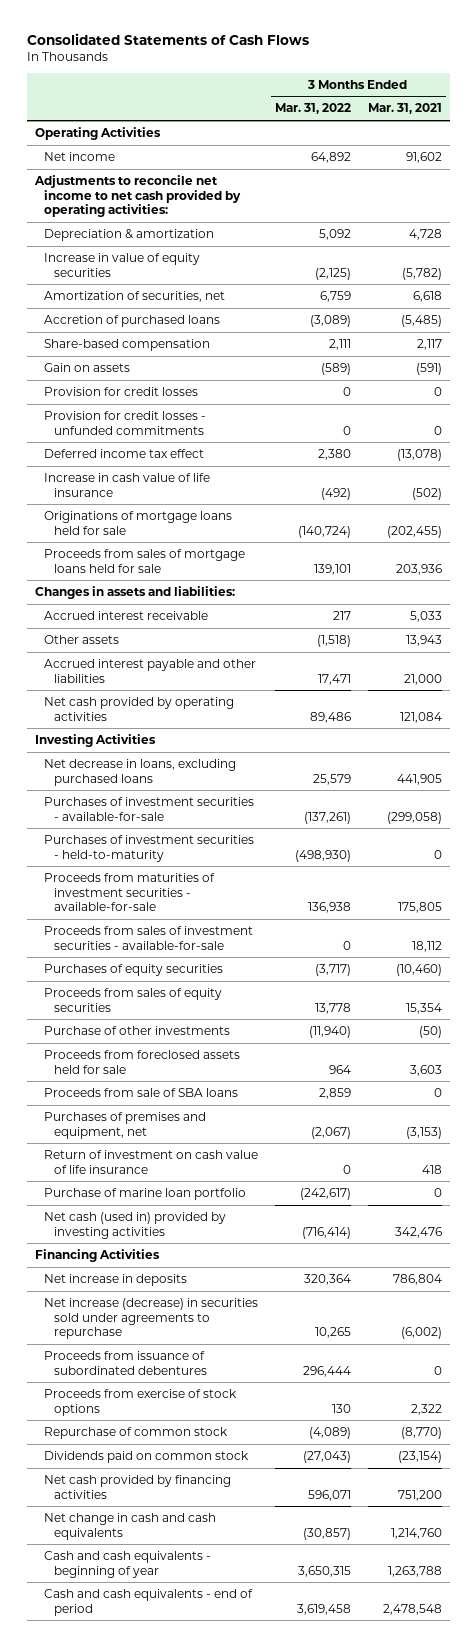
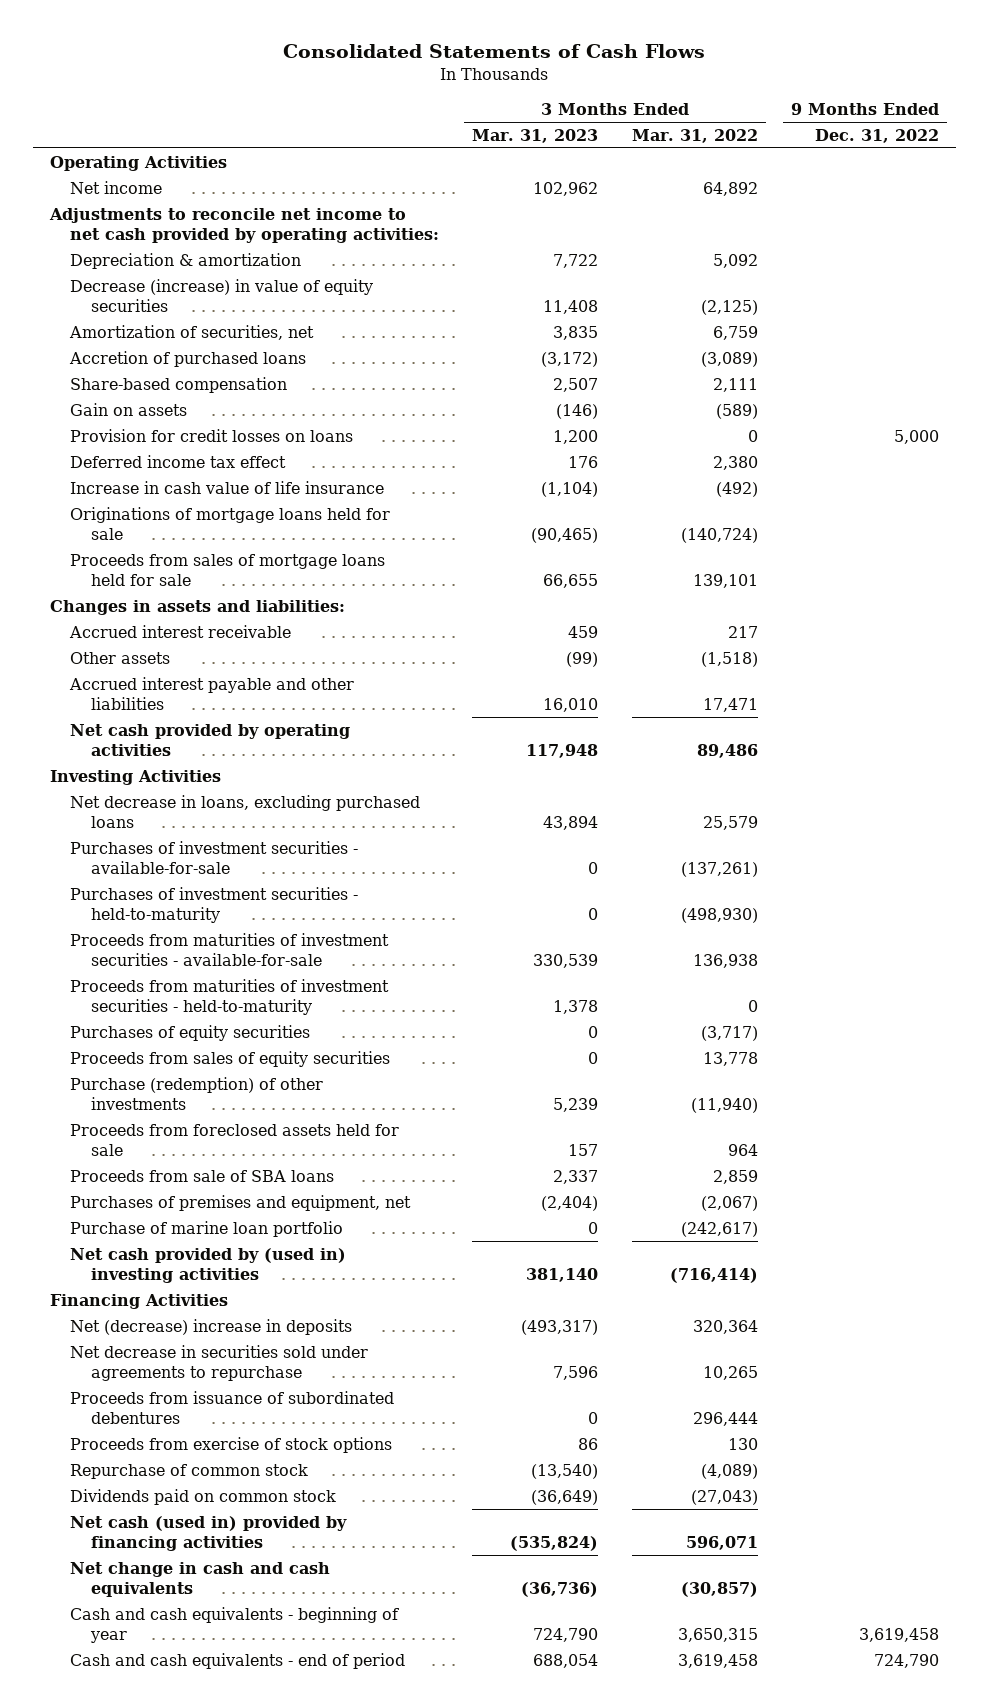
- | 3 Months Ended Mar. 31, 2022 | 3 Months Ended Mar. 31, 2021
+ | 3 Months Ended Mar. 31, 2023 | 3 Months Ended Mar. 31, 2022 | 9 Months Ended Dec. 31, 2022
- Increase in value of equity securities | (2,125) | (5,782)
+ Decrease (increase) in value of equity securities | 11,408 | (2,125) |
- Provision for credit losses | 0 | 0
- Provision for credit losses - unfunded commitments | 0 | 0
+ Provision for credit losses on loans | 1,200 | 0 | 5,000
- Proceeds from sales of investment securities - available-for-sale | 0 | 18,112
+ Proceeds from maturities of investment securities - held-to-maturity | 1,378 | 0 |
- Purchase of other investments | (11,940) | (50)
+ Purchase (redemption) of other investments | 5,239 | (11,940) |
- Return of investment on cash value of life insurance | 0 | 418
- Net cash (used in) provided by investing activities | (716,414) | 342,476
+ Net cash provided by (used in) investing activities | 381,140 | (716,414) |
- Net increase in deposits | 320,364 | 786,804
- Net increase (decrease) in securities sold under agreements to repurchase | 10,265 | (6,002)
+ Net (decrease) increase in deposits | (493,317) | 320,364 |
+ Net decrease in securities sold under agreements to repurchase | 7,596 | 10,265 |
- Net cash provided by financing activities | 596,071 | 751,200
+ Net cash (used in) provided by financing activities | (535,824) | 596,071 |

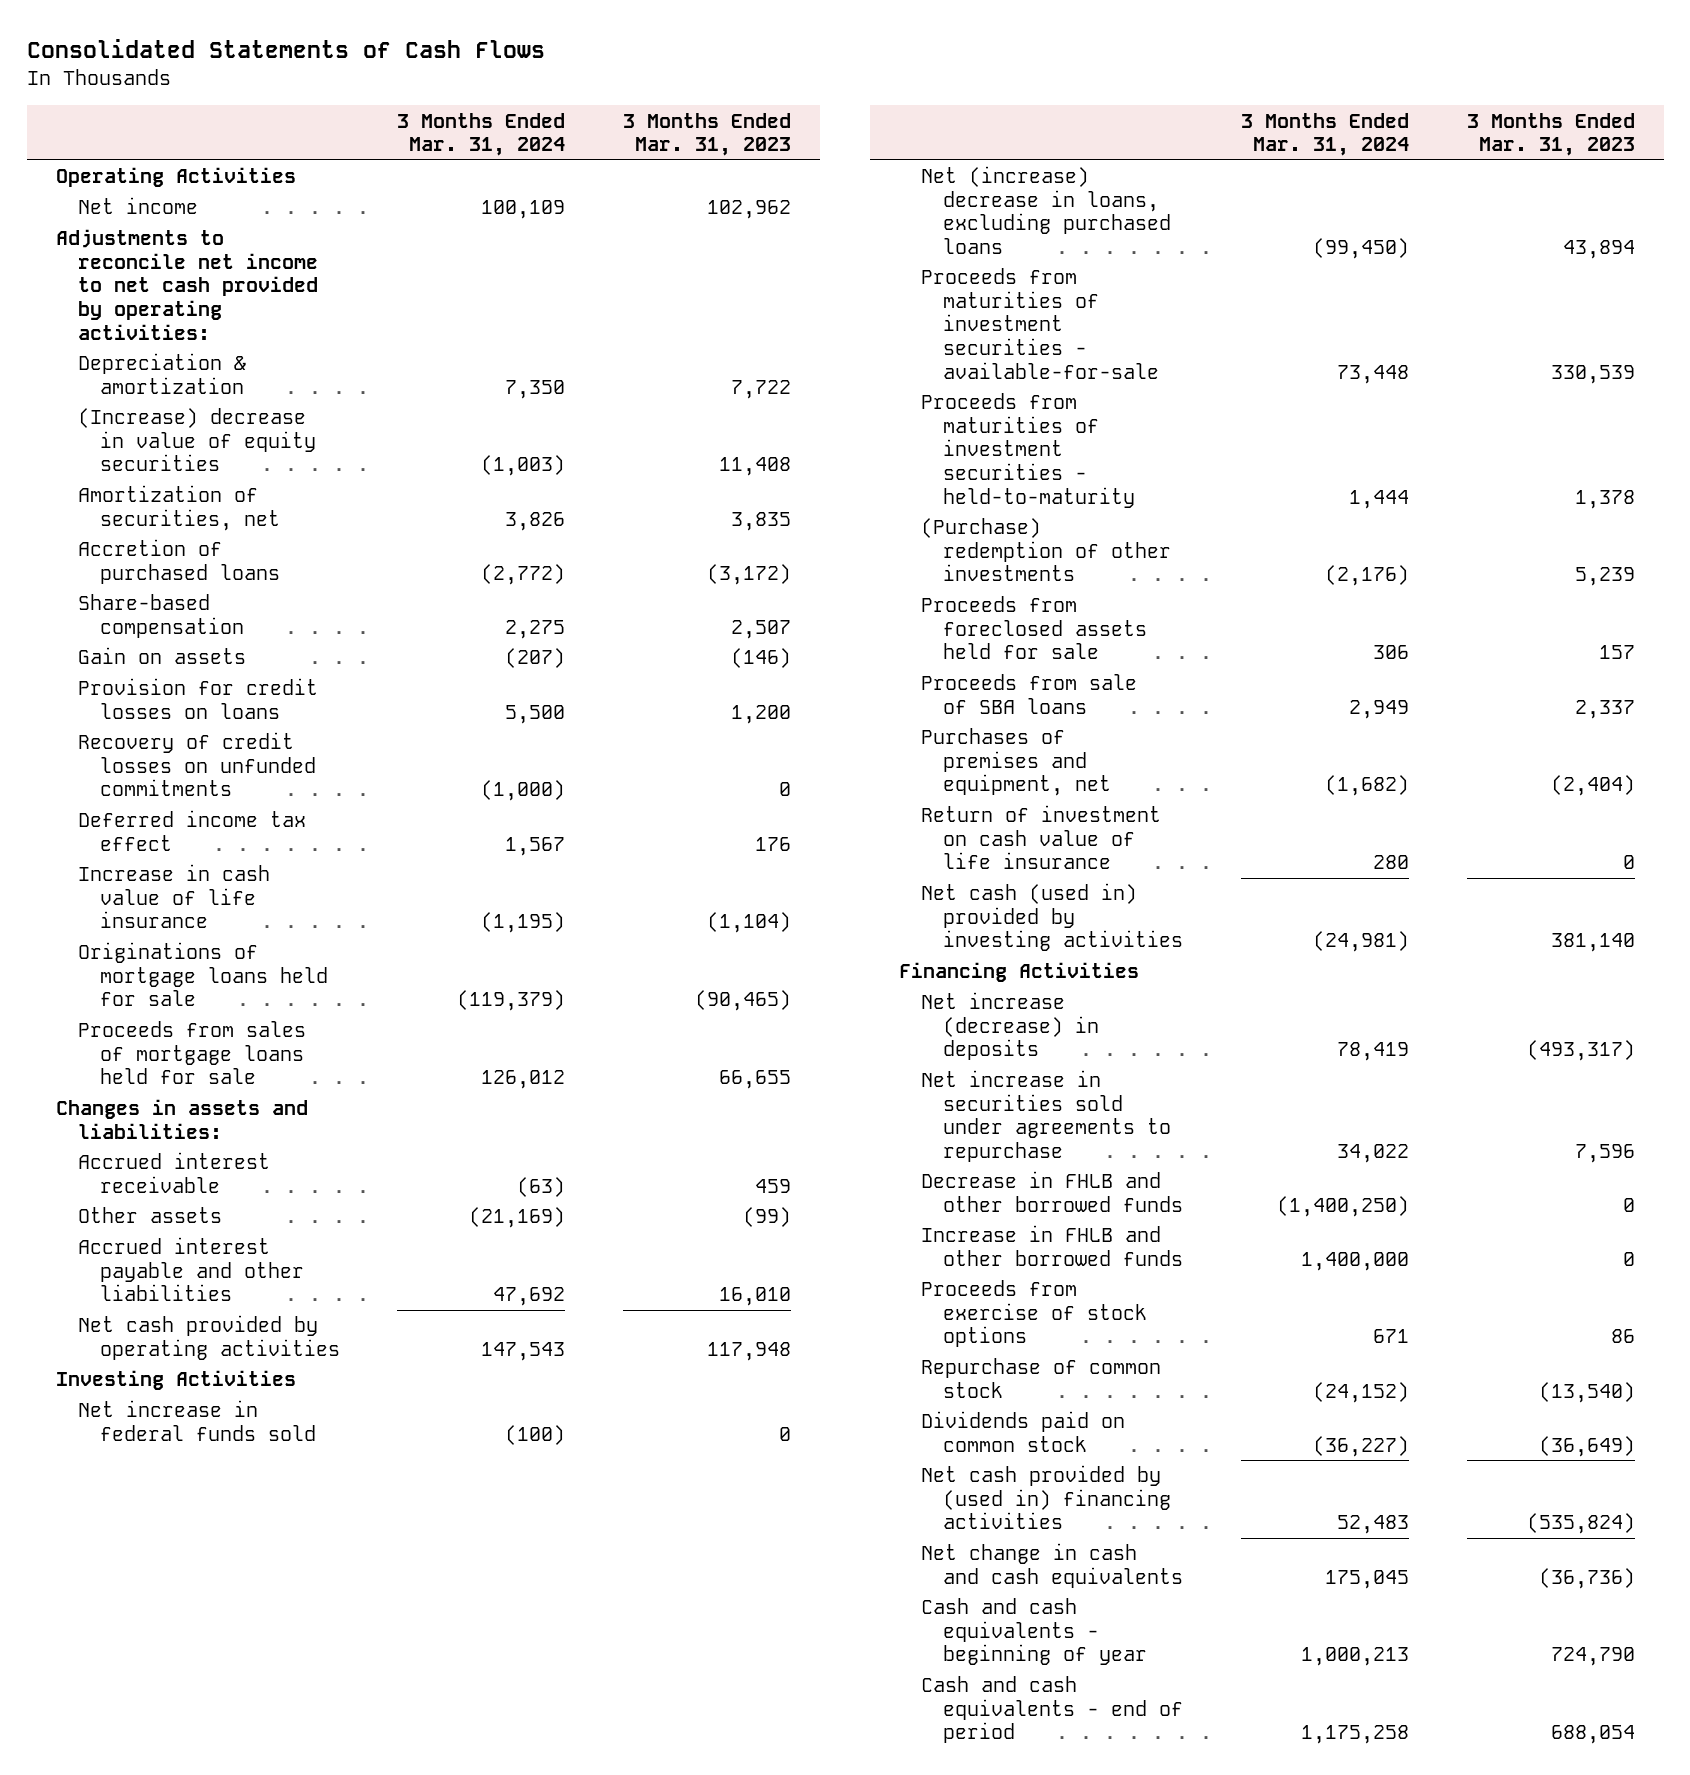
- | 3 Months Ended Mar. 31, 2023 | 3 Months Ended Mar. 31, 2022 | 9 Months Ended Dec. 31, 2022
+ | 3 Months Ended Mar. 31, 2024 | 3 Months Ended Mar. 31, 2023
- Decrease (increase) in value of equity securities | 11,408 | (2,125) |
+ (Increase) decrease in value of equity securities | (1,003) | 11,408
+ Recovery of credit losses on unfunded commitments | (1,000) | 0
- Net decrease in loans, excluding purchased loans | 43,894 | 25,579 |
- Purchases of investment securities - available-for-sale | 0 | (137,261) |
- Purchases of investment securities - held-to-maturity | 0 | (498,930) |
+ Net increase in federal funds sold | (100) | 0
+ Net (increase) decrease in loans, excluding purchased loans | (99,450) | 43,894
- Purchases of equity securities | 0 | (3,717) |
- Proceeds from sales of equity securities | 0 | 13,778 |
- Purchase (redemption) of other investments | 5,239 | (11,940) |
+ (Purchase) redemption of other investments | (2,176) | 5,239
- Purchase of marine loan portfolio | 0 | (242,617) |
- Net cash provided by (used in) investing activities | 381,140 | (716,414) |
+ Return of investment on cash value of life insurance | 280 | 0
+ Net cash (used in) provided by investing activities | (24,981) | 381,140
- Net (decrease) increase in deposits | (493,317) | 320,364 |
- Net decrease in securities sold under agreements to repurchase | 7,596 | 10,265 |
- Proceeds from issuance of subordinated debentures | 0 | 296,444 |
+ Net increase (decrease) in deposits | 78,419 | (493,317)
+ Net increase in securities sold under agreements to repurchase | 34,022 | 7,596
+ Decrease in FHLB and other borrowed funds | (1,400,250) | 0
+ Increase in FHLB and other borrowed funds | 1,400,000 | 0
- Net cash (used in) provided by financing activities | (535,824) | 596,071 |
+ Net cash provided by (used in) financing activities | 52,483 | (535,824)

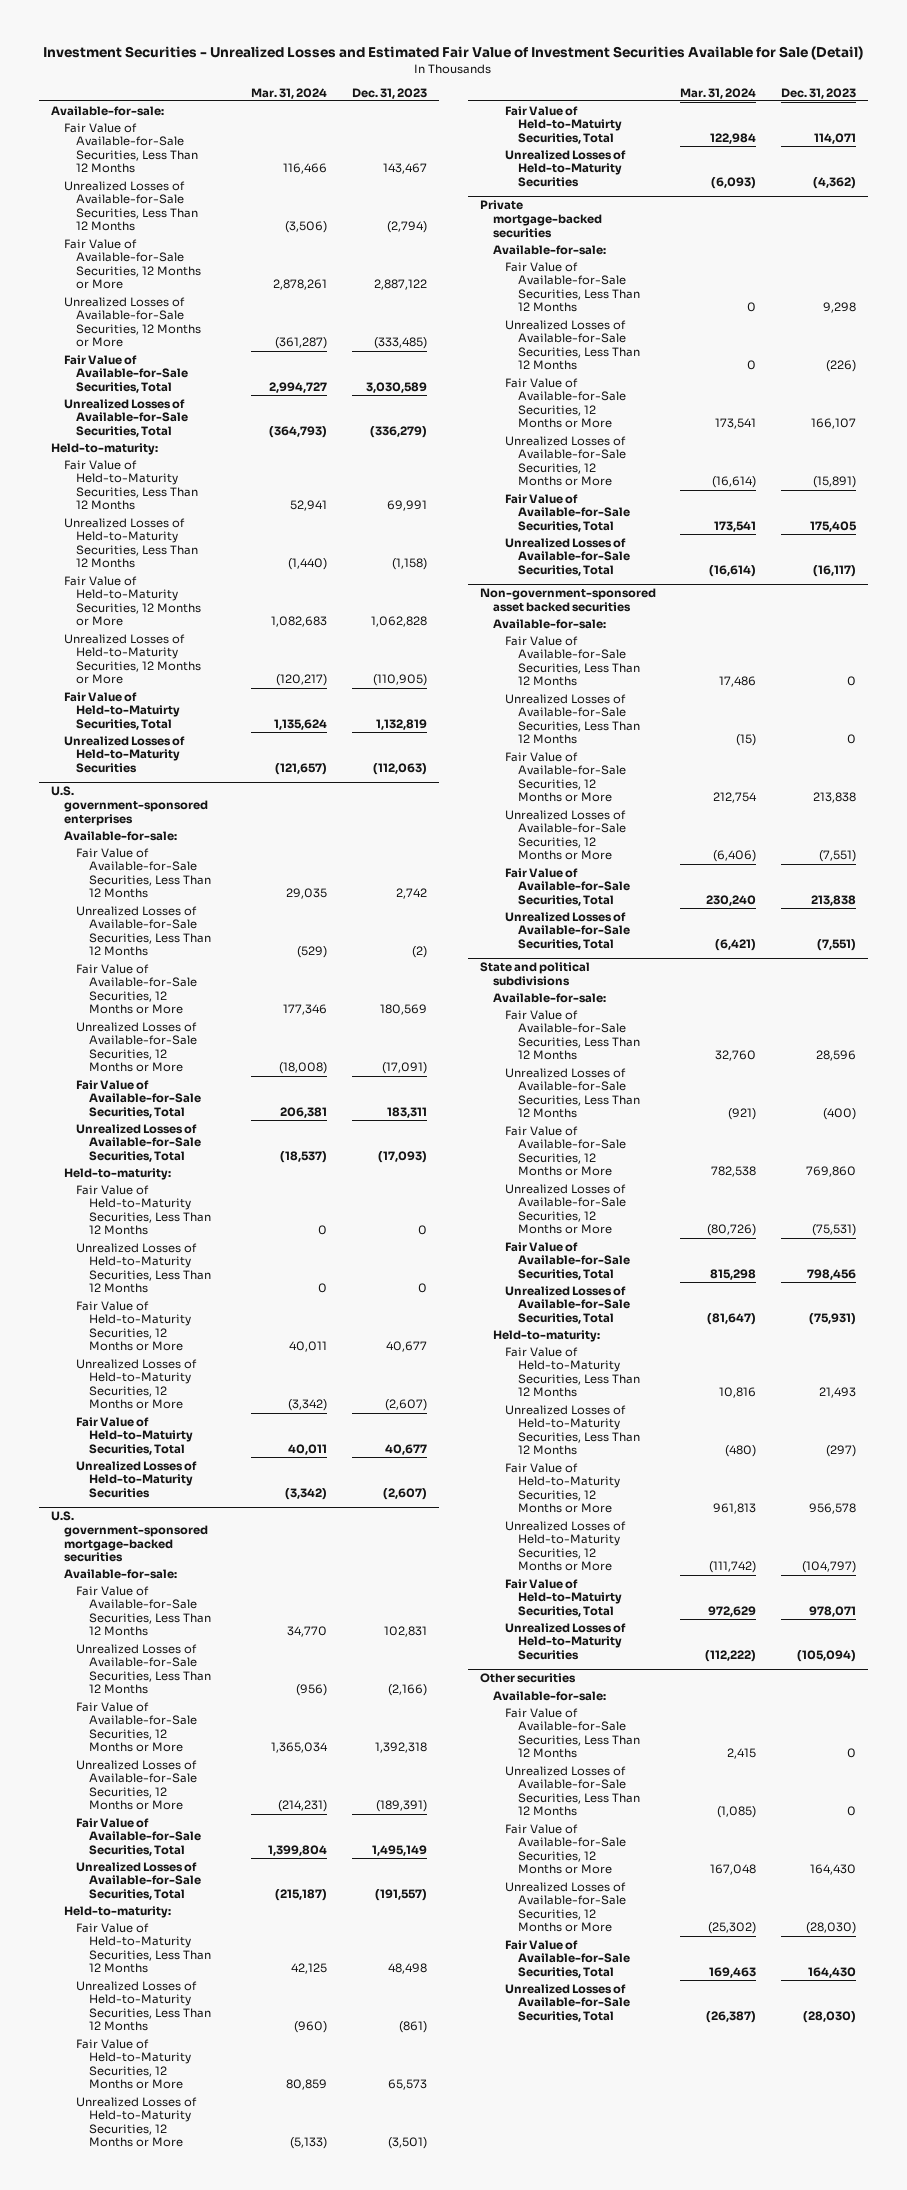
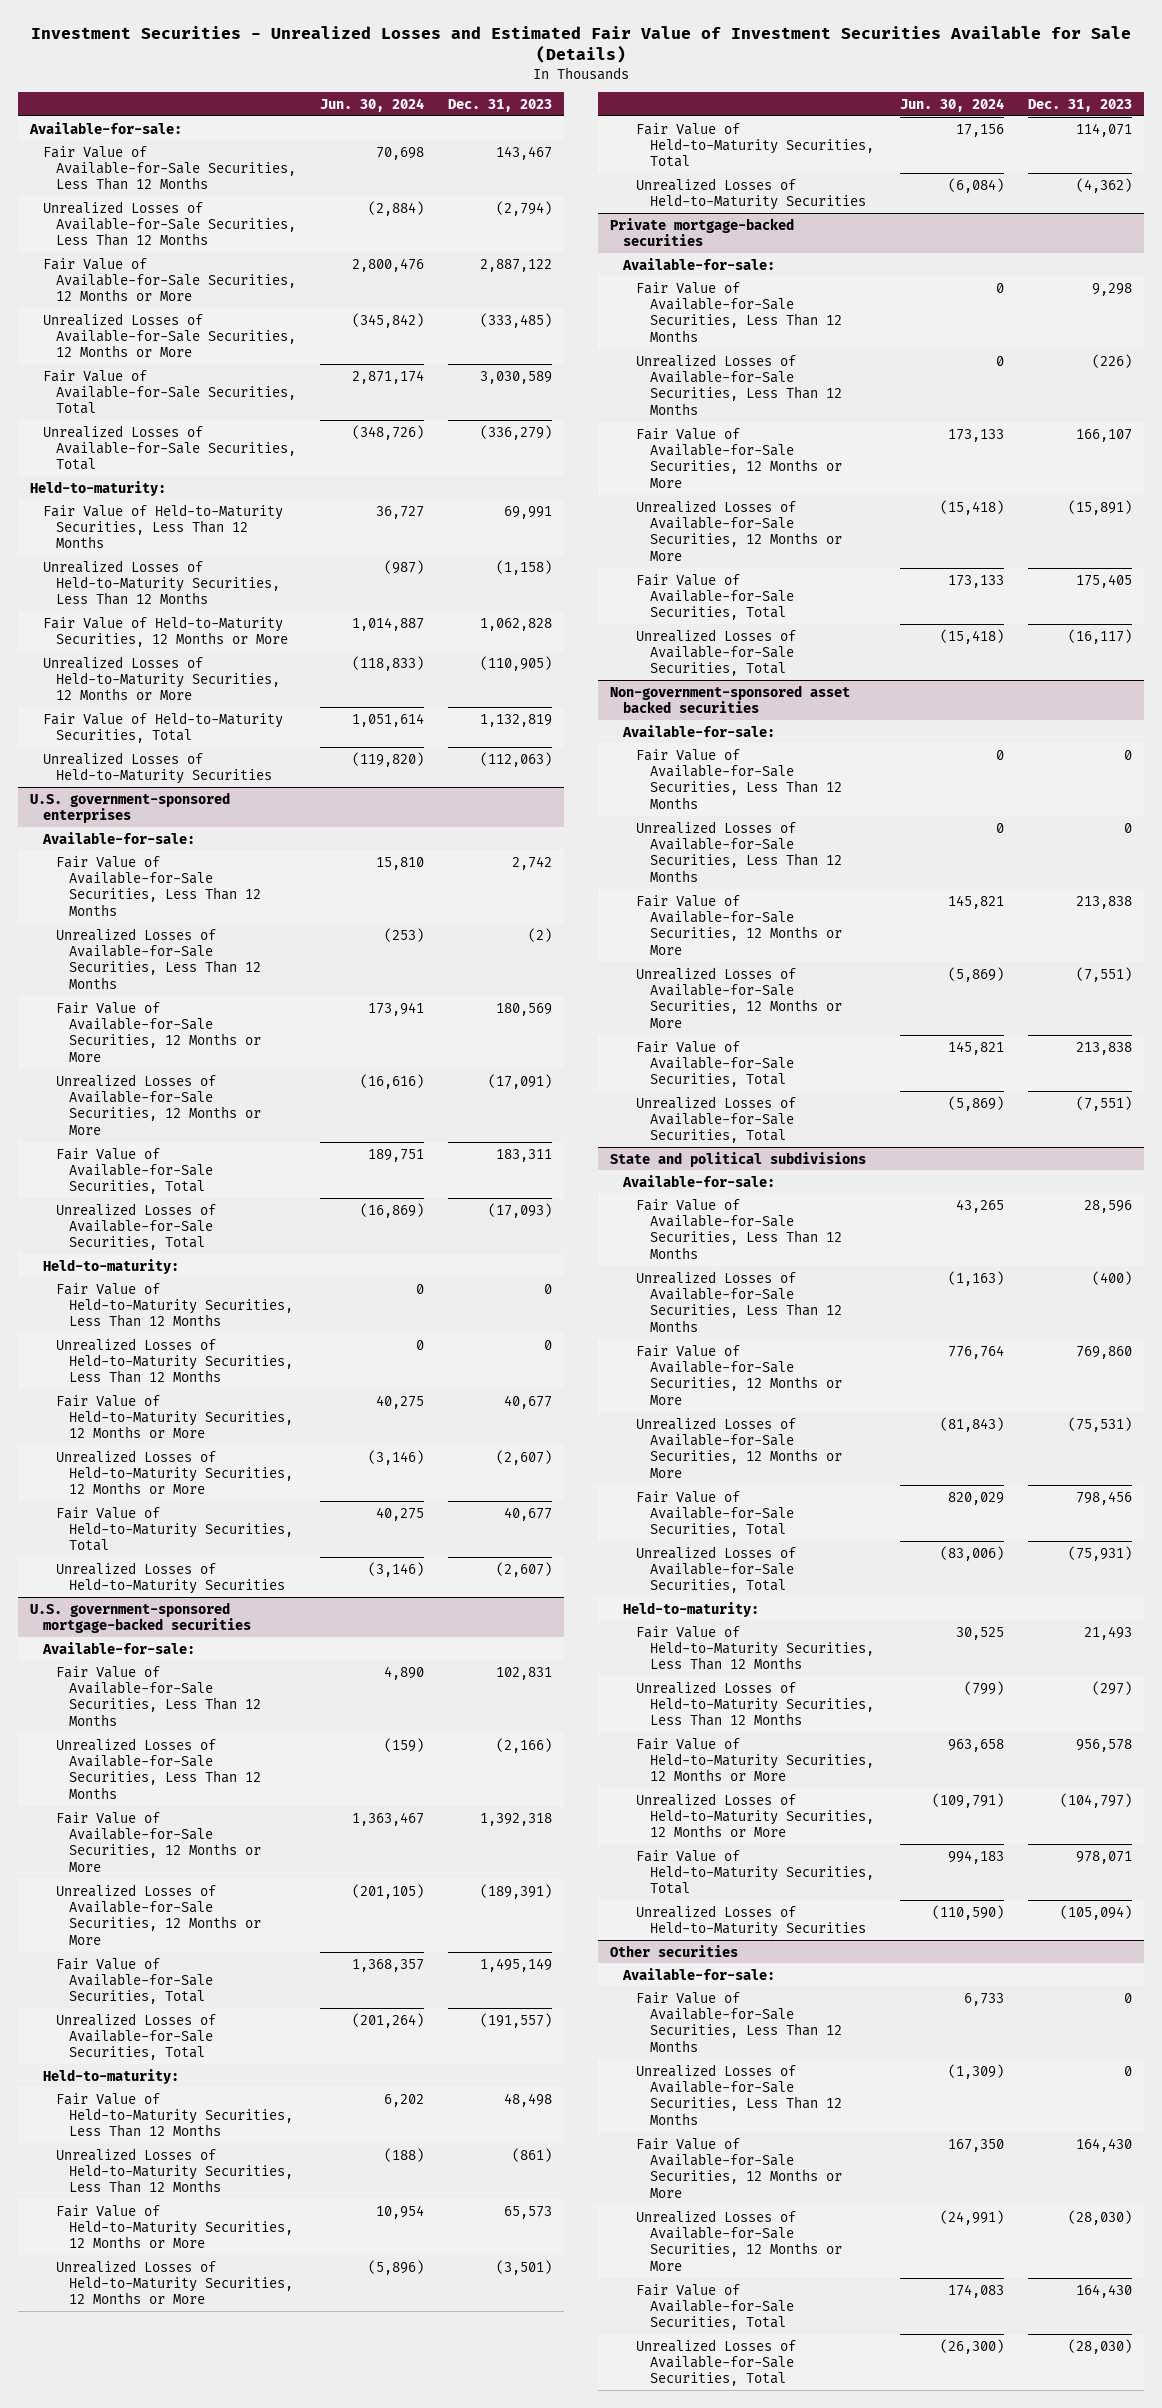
- Investment Securities - Unrealized Losses and Estimated Fair Value of Investment Securities Available for Sale (Detail)
+ Investment Securities - Unrealized Losses and Estimated Fair Value of Investment Securities Available for Sale (Details)
- | Mar. 31, 2024 | Dec. 31, 2023
+ | Jun. 30, 2024 | Dec. 31, 2023
- Fair Value of Held-to-Matuirty Securities, Total | 1,135,624 | 1,132,819
+ Fair Value of Held-to-Maturity Securities, Total | 1,051,614 | 1,132,819
@ U.S. government-sponsored enterprises
- Fair Value of Held-to-Matuirty Securities, Total | 40,011 | 40,677
+ Fair Value of Held-to-Maturity Securities, Total | 40,275 | 40,677
@ U.S. government-sponsored mortgage-backed securities
- Fair Value of Held-to-Matuirty Securities, Total | 122,984 | 114,071
+ Fair Value of Held-to-Maturity Securities, Total | 17,156 | 114,071
@ State and political subdivisions
- Fair Value of Held-to-Matuirty Securities, Total | 972,629 | 978,071
+ Fair Value of Held-to-Maturity Securities, Total | 994,183 | 978,071

